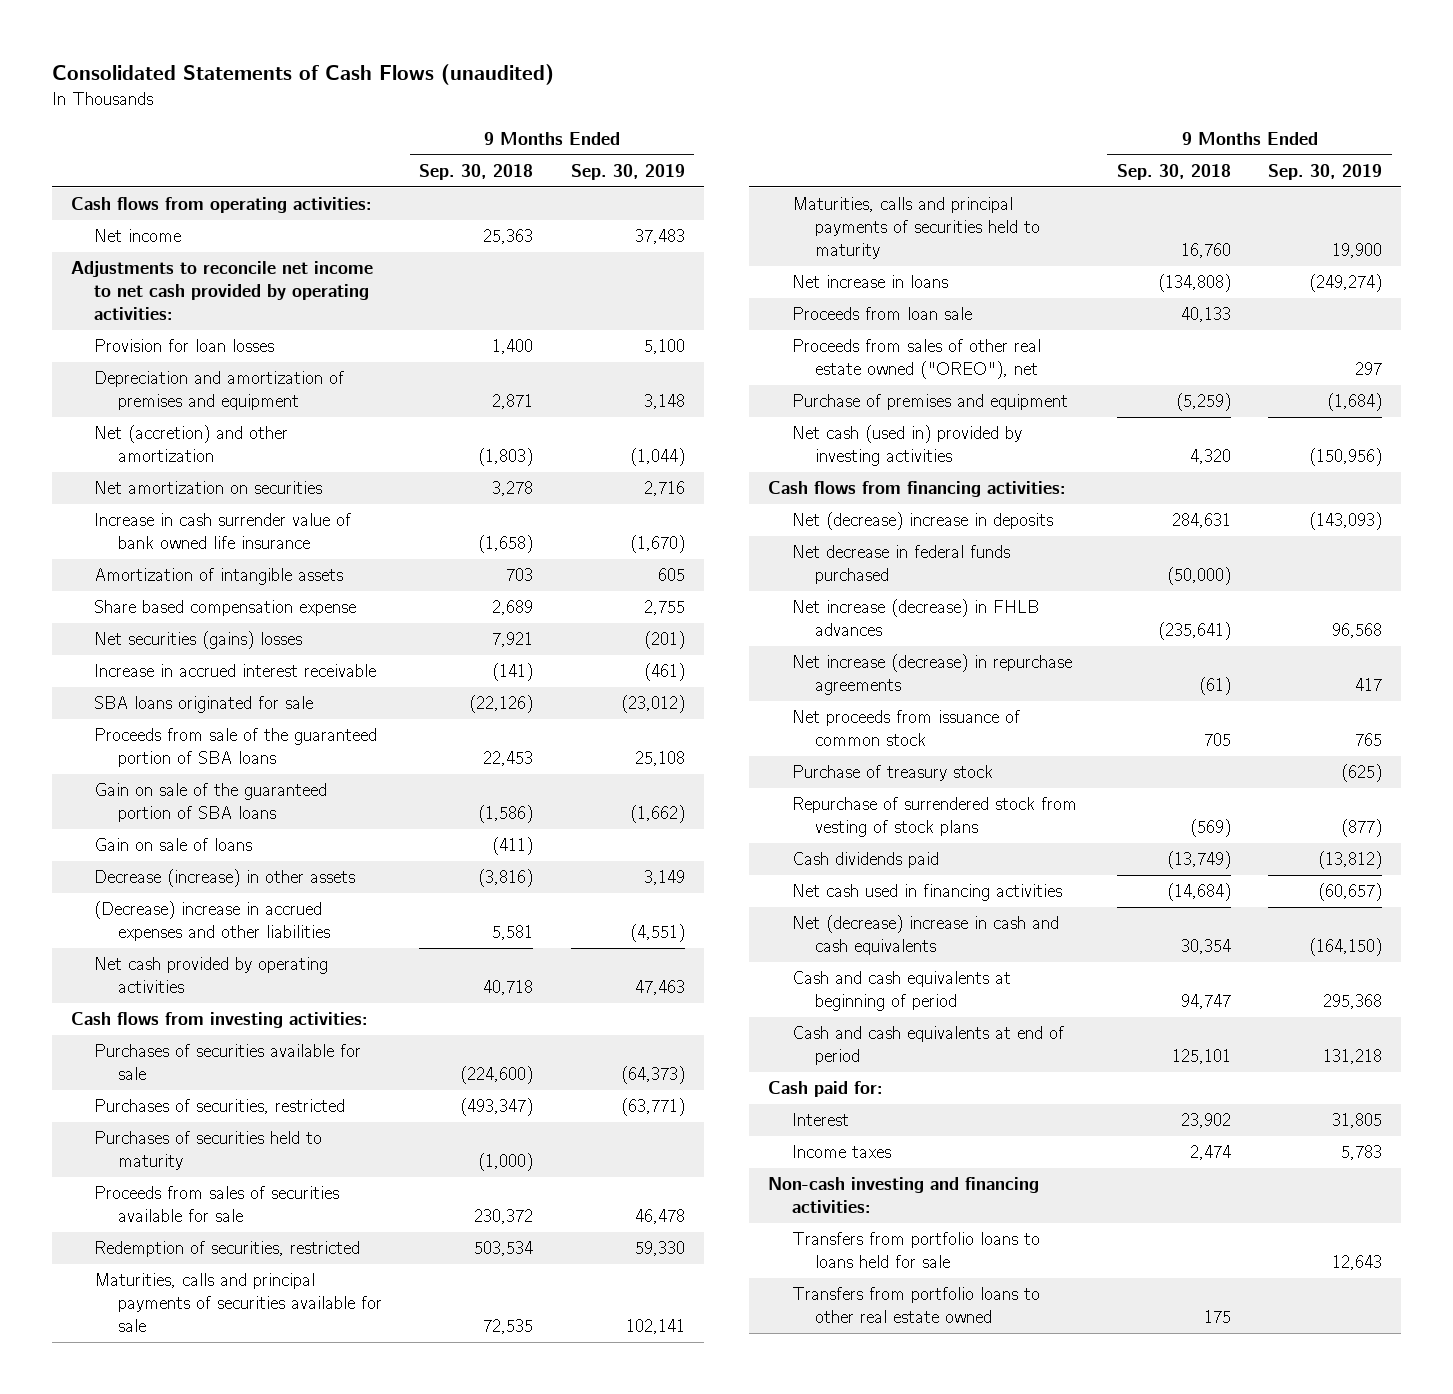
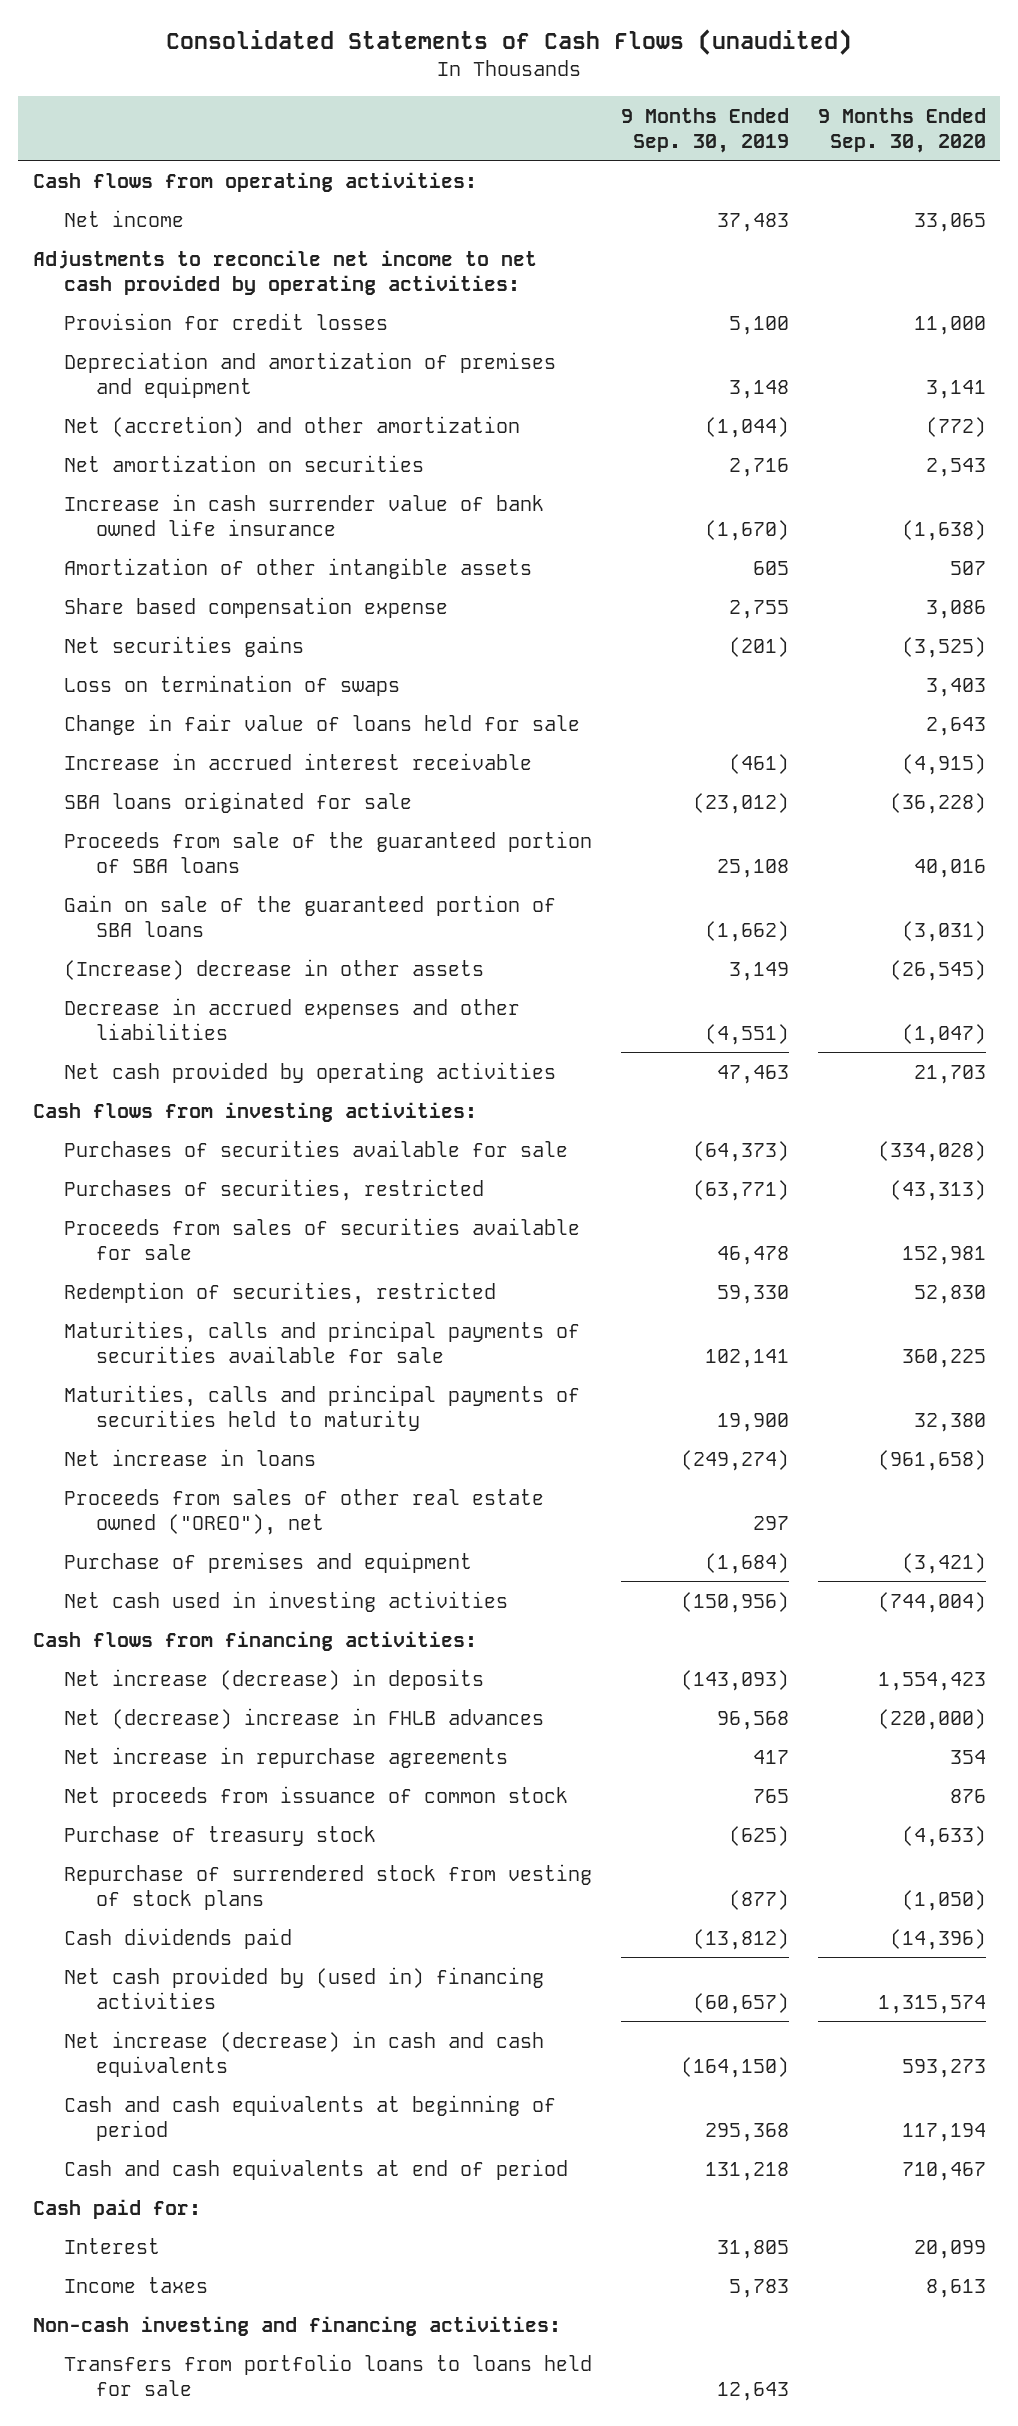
- | 9 Months Ended Sep. 30, 2018 | 9 Months Ended Sep. 30, 2019
+ | 9 Months Ended Sep. 30, 2019 | 9 Months Ended Sep. 30, 2020
- Provision for loan losses | 1,400 | 5,100
+ Provision for credit losses | 5,100 | 11,000
- Amortization of intangible assets | 703 | 605
+ Amortization of other intangible assets | 605 | 507
- Net securities (gains) losses | 7,921 | (201)
+ Net securities gains | (201) | (3,525)
+ Loss on termination of swaps | | 3,403
+ Change in fair value of loans held for sale | | 2,643
- Gain on sale of loans | (411) |
- Decrease (increase) in other assets | (3,816) | 3,149
- (Decrease) increase in accrued expenses and other liabilities | 5,581 | (4,551)
+ (Increase) decrease in other assets | 3,149 | (26,545)
+ Decrease in accrued expenses and other liabilities | (4,551) | (1,047)
- Purchases of securities held to maturity | (1,000) |
- Proceeds from loan sale | 40,133 |
- Net cash (used in) provided by investing activities | 4,320 | (150,956)
+ Net cash used in investing activities | (150,956) | (744,004)
- Net (decrease) increase in deposits | 284,631 | (143,093)
- Net decrease in federal funds purchased | (50,000) |
- Net increase (decrease) in FHLB advances | (235,641) | 96,568
- Net increase (decrease) in repurchase agreements | (61) | 417
+ Net increase (decrease) in deposits | (143,093) | 1,554,423
+ Net (decrease) increase in FHLB advances | 96,568 | (220,000)
+ Net increase in repurchase agreements | 417 | 354
- Net cash used in financing activities | (14,684) | (60,657)
- Net (decrease) increase in cash and cash equivalents | 30,354 | (164,150)
+ Net cash provided by (used in) financing activities | (60,657) | 1,315,574
+ Net increase (decrease) in cash and cash equivalents | (164,150) | 593,273
- Transfers from portfolio loans to other real estate owned | 175 |

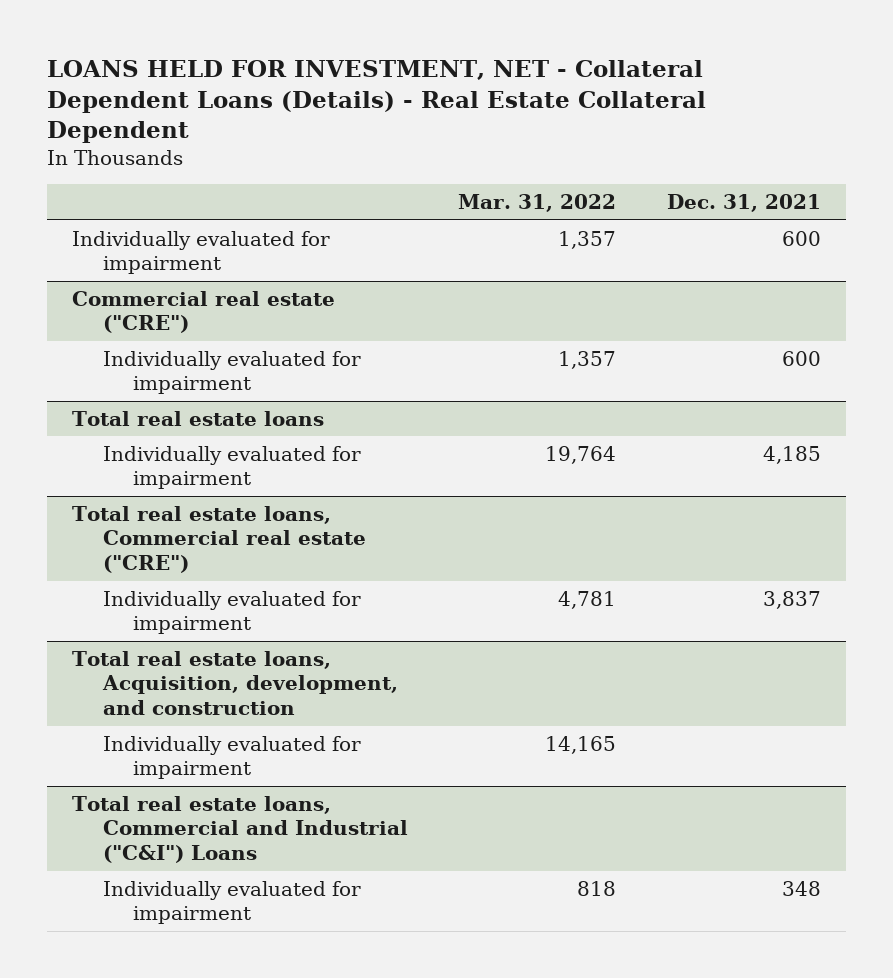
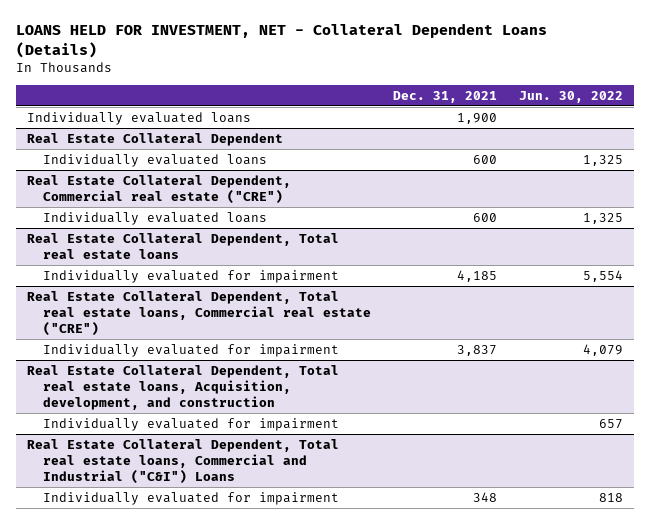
- LOANS HELD FOR INVESTMENT, NET - Collateral Dependent Loans (Details) - Real Estate Collateral Dependent
+ LOANS HELD FOR INVESTMENT, NET - Collateral Dependent Loans (Details)
- | Mar. 31, 2022 | Dec. 31, 2021
+ | Dec. 31, 2021 | Jun. 30, 2022
- Individually evaluated for impairment | 1,357 | 600
- Commercial real estate ("CRE")
- Individually evaluated for impairment | 1,357 | 600
- Total real estate loans
+ Individually evaluated loans | 1,900 |
+ Real Estate Collateral Dependent
+ Individually evaluated loans | 600 | 1,325
+ Real Estate Collateral Dependent, Commercial real estate ("CRE")
+ Individually evaluated loans | 600 | 1,325
+ Real Estate Collateral Dependent, Total real estate loans
- Total real estate loans, Commercial real estate ("CRE")
+ Real Estate Collateral Dependent, Total real estate loans, Commercial real estate ("CRE")
- Total real estate loans, Acquisition, development, and construction
+ Real Estate Collateral Dependent, Total real estate loans, Acquisition, development, and construction
- Total real estate loans, Commercial and Industrial ("C&I") Loans
+ Real Estate Collateral Dependent, Total real estate loans, Commercial and Industrial ("C&I") Loans

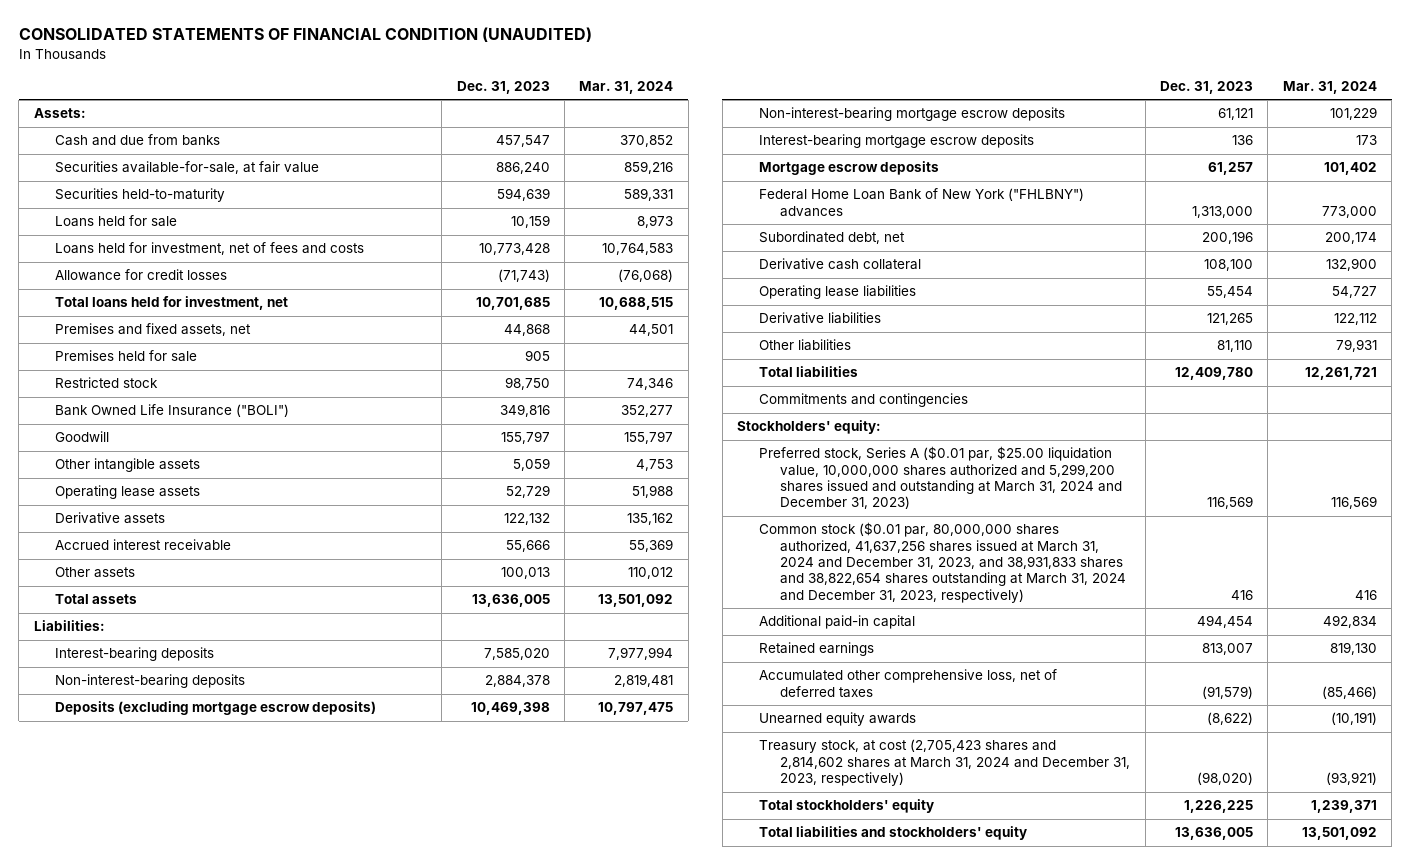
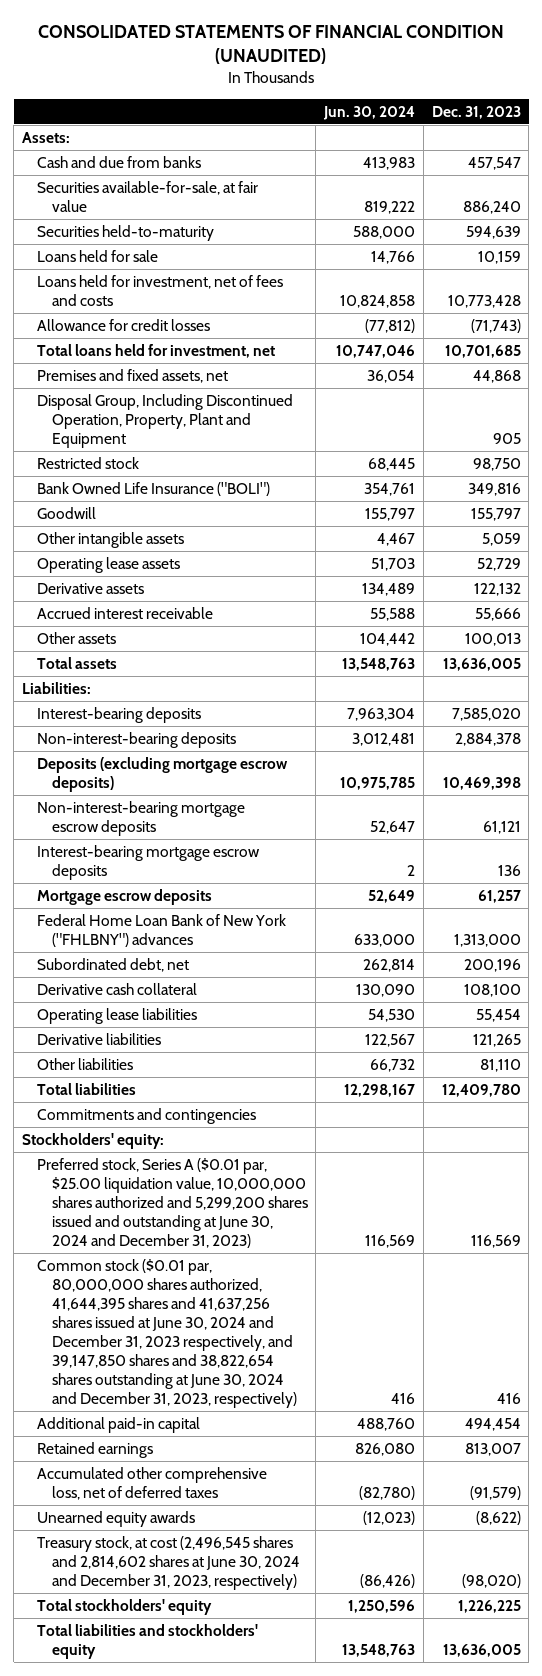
- | Dec. 31, 2023 | Mar. 31, 2024
+ | Jun. 30, 2024 | Dec. 31, 2023
- Premises held for sale | 905 |
+ Disposal Group, Including Discontinued Operation, Property, Plant and Equipment | | 905
- Preferred stock, Series A ($0.01 par, $25.00 liquidation value, 10,000,000 shares authorized and 5,299,200 shares issued and outstanding at March 31, 2024 and December 31, 2023) | 116,569 | 116,569
- Common stock ($0.01 par, 80,000,000 shares authorized, 41,637,256 shares issued at March 31, 2024 and December 31, 2023, and 38,931,833 shares and 38,822,654 shares outstanding at March 31, 2024 and December 31, 2023, respectively) | 416 | 416
+ Preferred stock, Series A ($0.01 par, $25.00 liquidation value, 10,000,000 shares authorized and 5,299,200 shares issued and outstanding at June 30, 2024 and December 31, 2023) | 116,569 | 116,569
+ Common stock ($0.01 par, 80,000,000 shares authorized, 41,644,395 shares and 41,637,256 shares issued at June 30, 2024 and December 31, 2023 respectively, and 39,147,850 shares and 38,822,654 shares outstanding at June 30, 2024 and December 31, 2023, respectively) | 416 | 416
- Treasury stock, at cost (2,705,423 shares and 2,814,602 shares at March 31, 2024 and December 31, 2023, respectively) | (98,020) | (93,921)
+ Treasury stock, at cost (2,496,545 shares and 2,814,602 shares at June 30, 2024 and December 31, 2023, respectively) | (86,426) | (98,020)

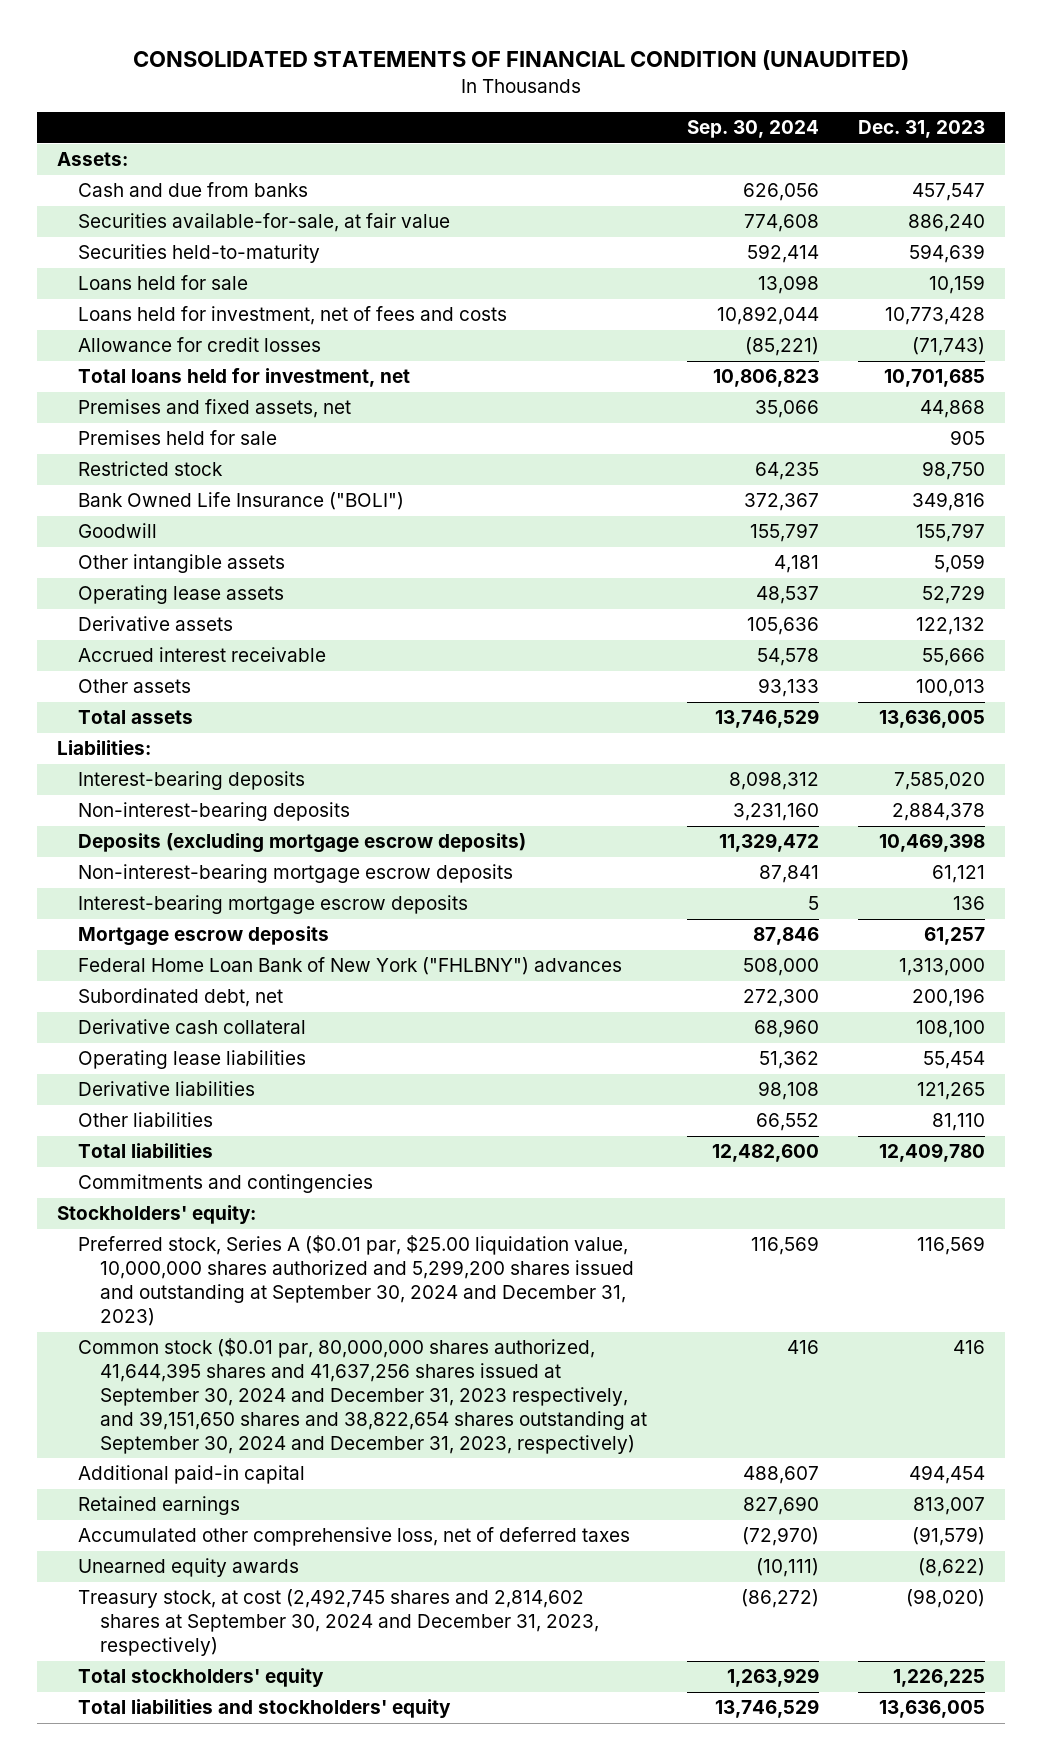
- | Jun. 30, 2024 | Dec. 31, 2023
+ | Sep. 30, 2024 | Dec. 31, 2023
- Disposal Group, Including Discontinued Operation, Property, Plant and Equipment | | 905
+ Premises held for sale | | 905
- Preferred stock, Series A ($0.01 par, $25.00 liquidation value, 10,000,000 shares authorized and 5,299,200 shares issued and outstanding at June 30, 2024 and December 31, 2023) | 116,569 | 116,569
- Common stock ($0.01 par, 80,000,000 shares authorized, 41,644,395 shares and 41,637,256 shares issued at June 30, 2024 and December 31, 2023 respectively, and 39,147,850 shares and 38,822,654 shares outstanding at June 30, 2024 and December 31, 2023, respectively) | 416 | 416
+ Preferred stock, Series A ($0.01 par, $25.00 liquidation value, 10,000,000 shares authorized and 5,299,200 shares issued and outstanding at September 30, 2024 and December 31, 2023) | 116,569 | 116,569
+ Common stock ($0.01 par, 80,000,000 shares authorized, 41,644,395 shares and 41,637,256 shares issued at September 30, 2024 and December 31, 2023 respectively, and 39,151,650 shares and 38,822,654 shares outstanding at September 30, 2024 and December 31, 2023, respectively) | 416 | 416
- Treasury stock, at cost (2,496,545 shares and 2,814,602 shares at June 30, 2024 and December 31, 2023, respectively) | (86,426) | (98,020)
+ Treasury stock, at cost (2,492,745 shares and 2,814,602 shares at September 30, 2024 and December 31, 2023, respectively) | (86,272) | (98,020)

